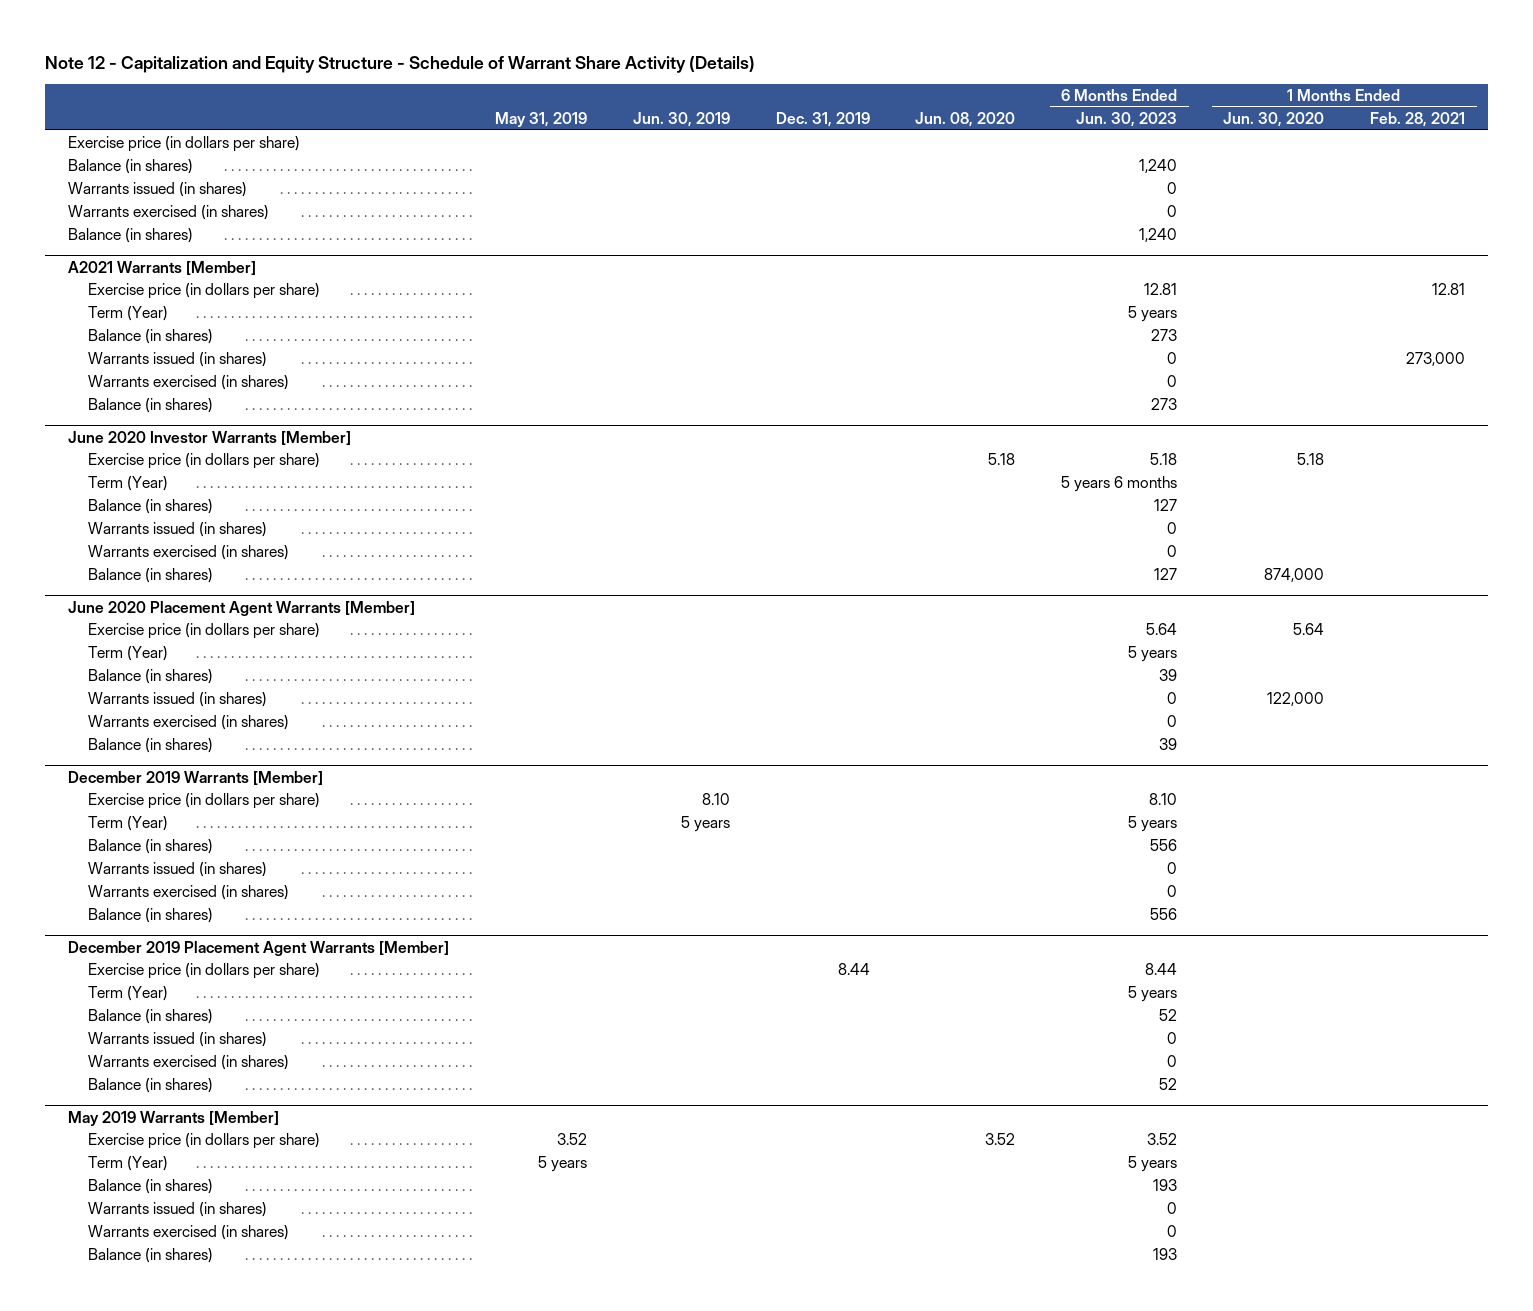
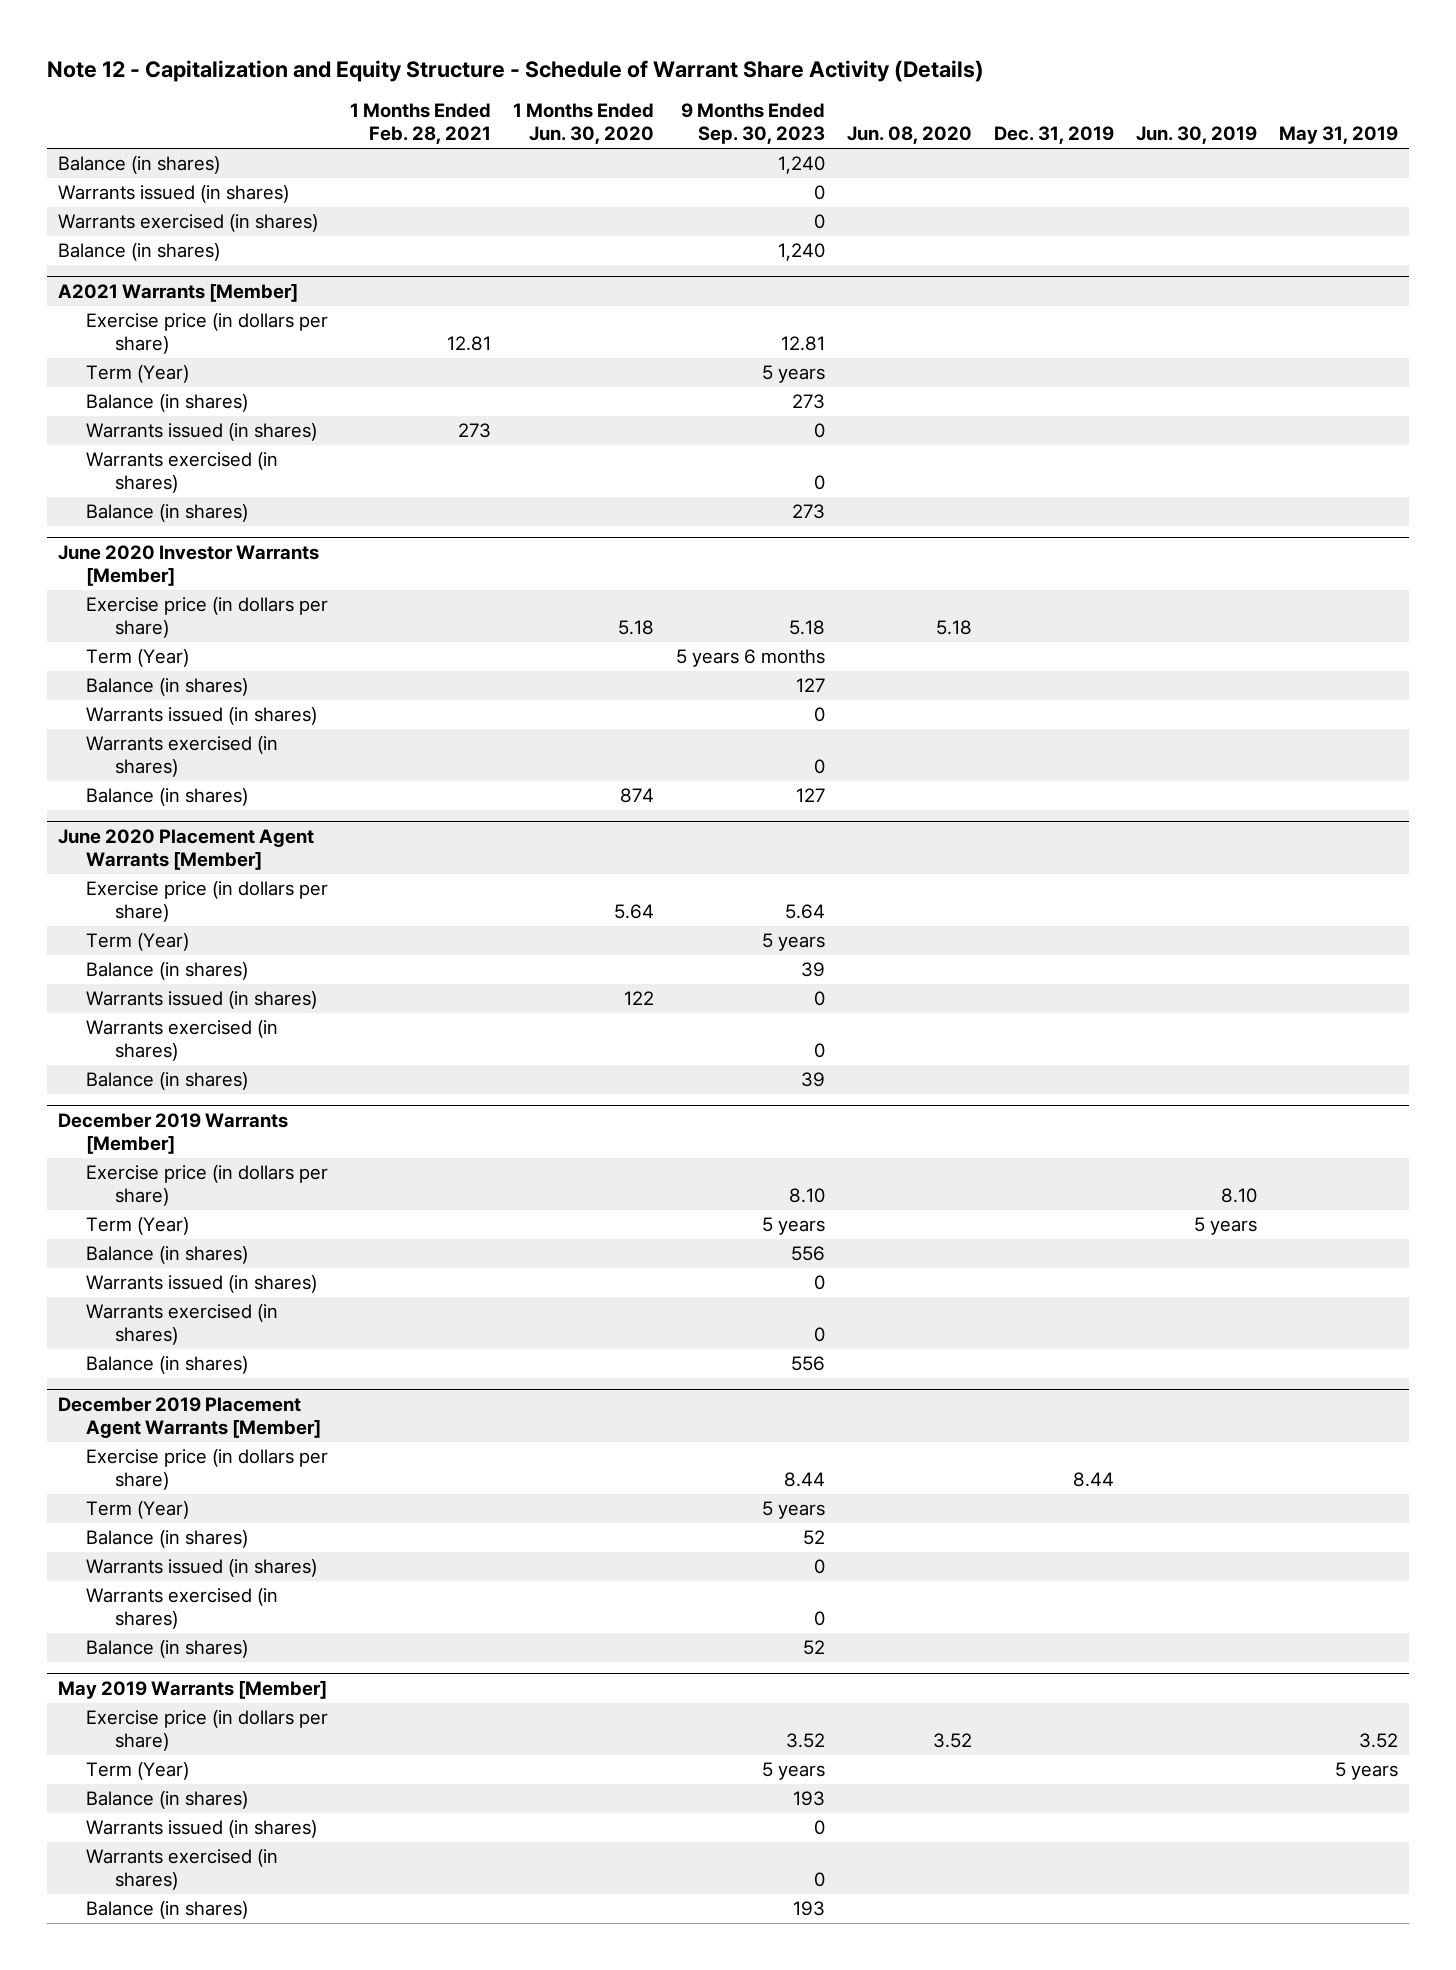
- | May 31, 2019 | Jun. 30, 2019 | Dec. 31, 2019 | Jun. 08, 2020 | 6 Months Ended Jun. 30, 2023 | 1 Months Ended Jun. 30, 2020 | 1 Months Ended Feb. 28, 2021
+ | 1 Months Ended Feb. 28, 2021 | 1 Months Ended Jun. 30, 2020 | 9 Months Ended Sep. 30, 2023 | Jun. 08, 2020 | Dec. 31, 2019 | Jun. 30, 2019 | May 31, 2019
- Exercise price (in dollars per share)
@ A2021 Warrants [Member]
- Warrants issued (in shares) | | | | | 0 | | 273,000
+ Warrants issued (in shares) | 273 | | 0 | | | |
@ June 2020 Investor Warrants [Member]
- Balance (in shares) | | | | | 127 | 874,000 |
+ Balance (in shares) | | 874 | 127 | | | |
@ June 2020 Placement Agent Warrants [Member]
- Warrants issued (in shares) | | | | | 0 | 122,000 |
+ Warrants issued (in shares) | | 122 | 0 | | | |

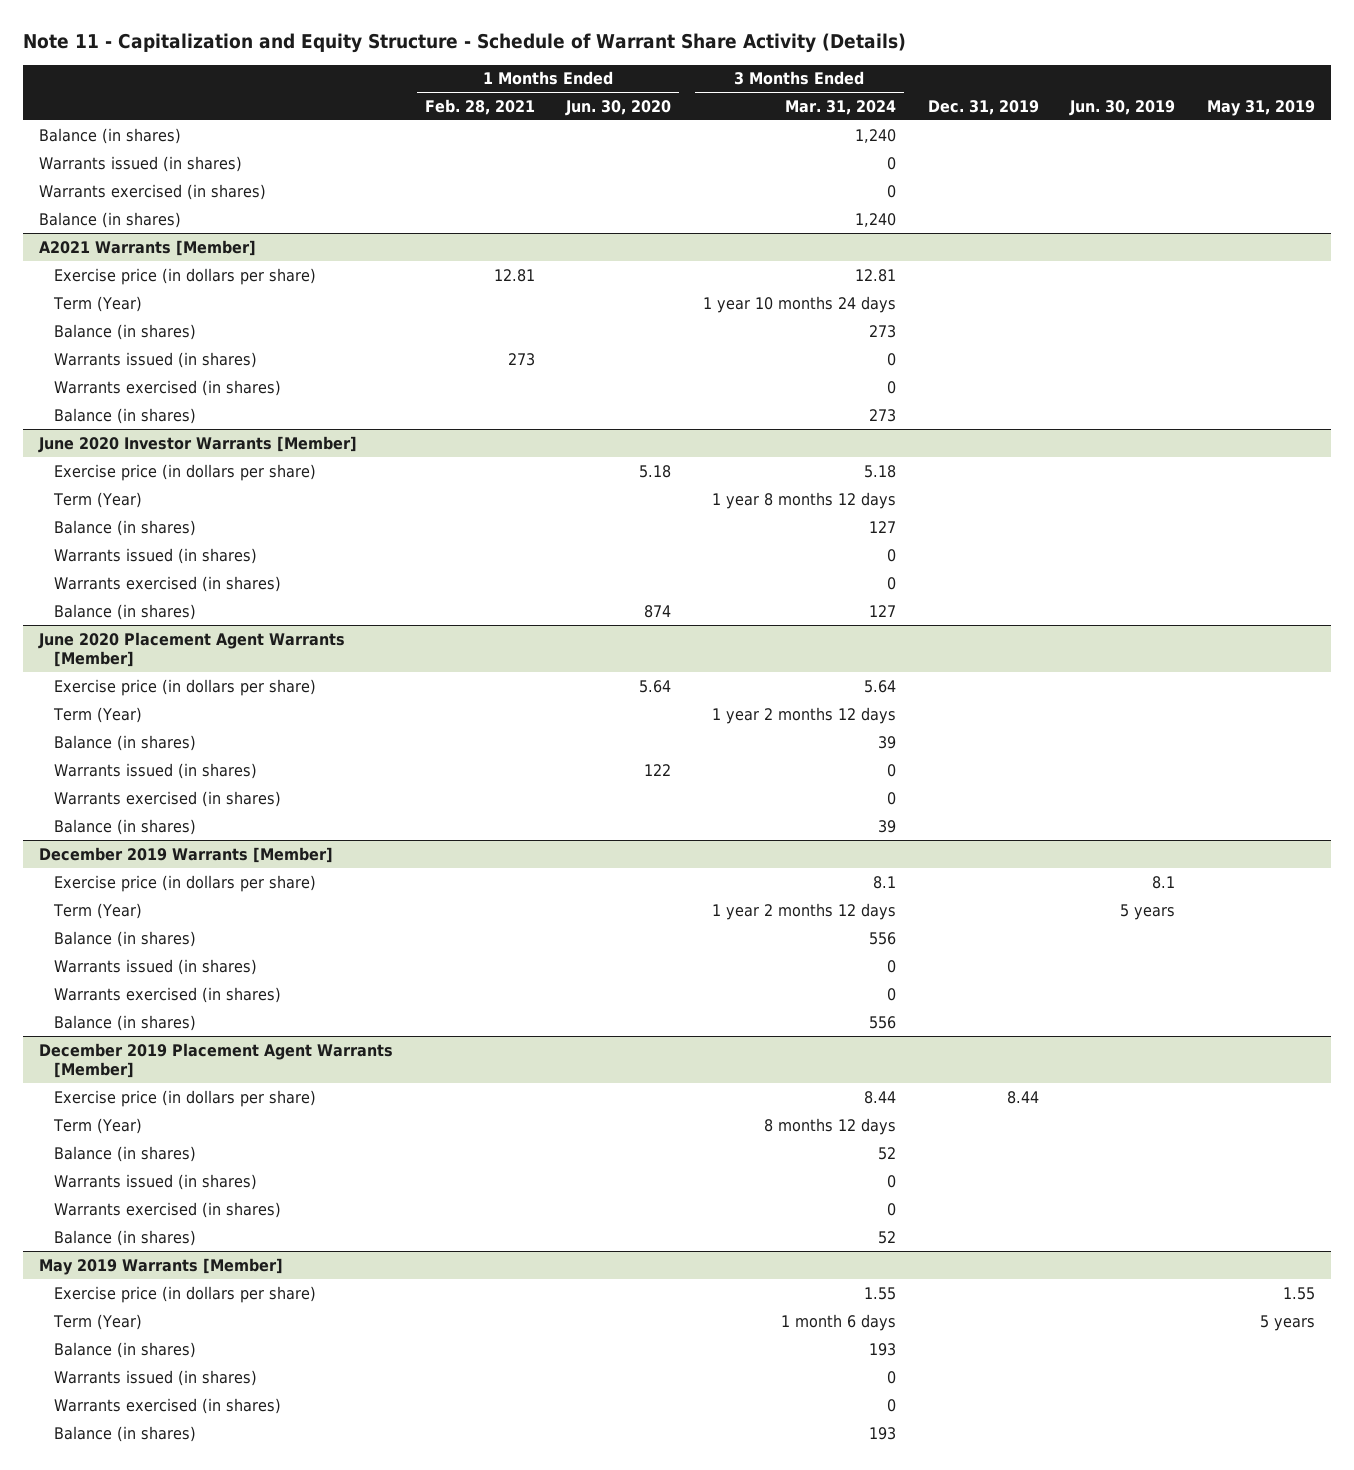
- Note 12 - Capitalization and Equity Structure - Schedule of Warrant Share Activity (Details)
+ Note 11 - Capitalization and Equity Structure - Schedule of Warrant Share Activity (Details)
- | 1 Months Ended Feb. 28, 2021 | 1 Months Ended Jun. 30, 2020 | 9 Months Ended Sep. 30, 2023 | Jun. 08, 2020 | Dec. 31, 2019 | Jun. 30, 2019 | May 31, 2019
+ | 1 Months Ended Feb. 28, 2021 | 1 Months Ended Jun. 30, 2020 | 3 Months Ended Mar. 31, 2024 | Dec. 31, 2019 | Jun. 30, 2019 | May 31, 2019
@ December 2019 Warrants [Member]
- Exercise price (in dollars per share) | | | 8.10 | | | 8.10 |
+ Exercise price (in dollars per share) | | | 8.1 | | 8.1 |
@ May 2019 Warrants [Member]
- Exercise price (in dollars per share) | | | 3.52 | 3.52 | | | 3.52
+ Exercise price (in dollars per share) | | | 1.55 | | | 1.55

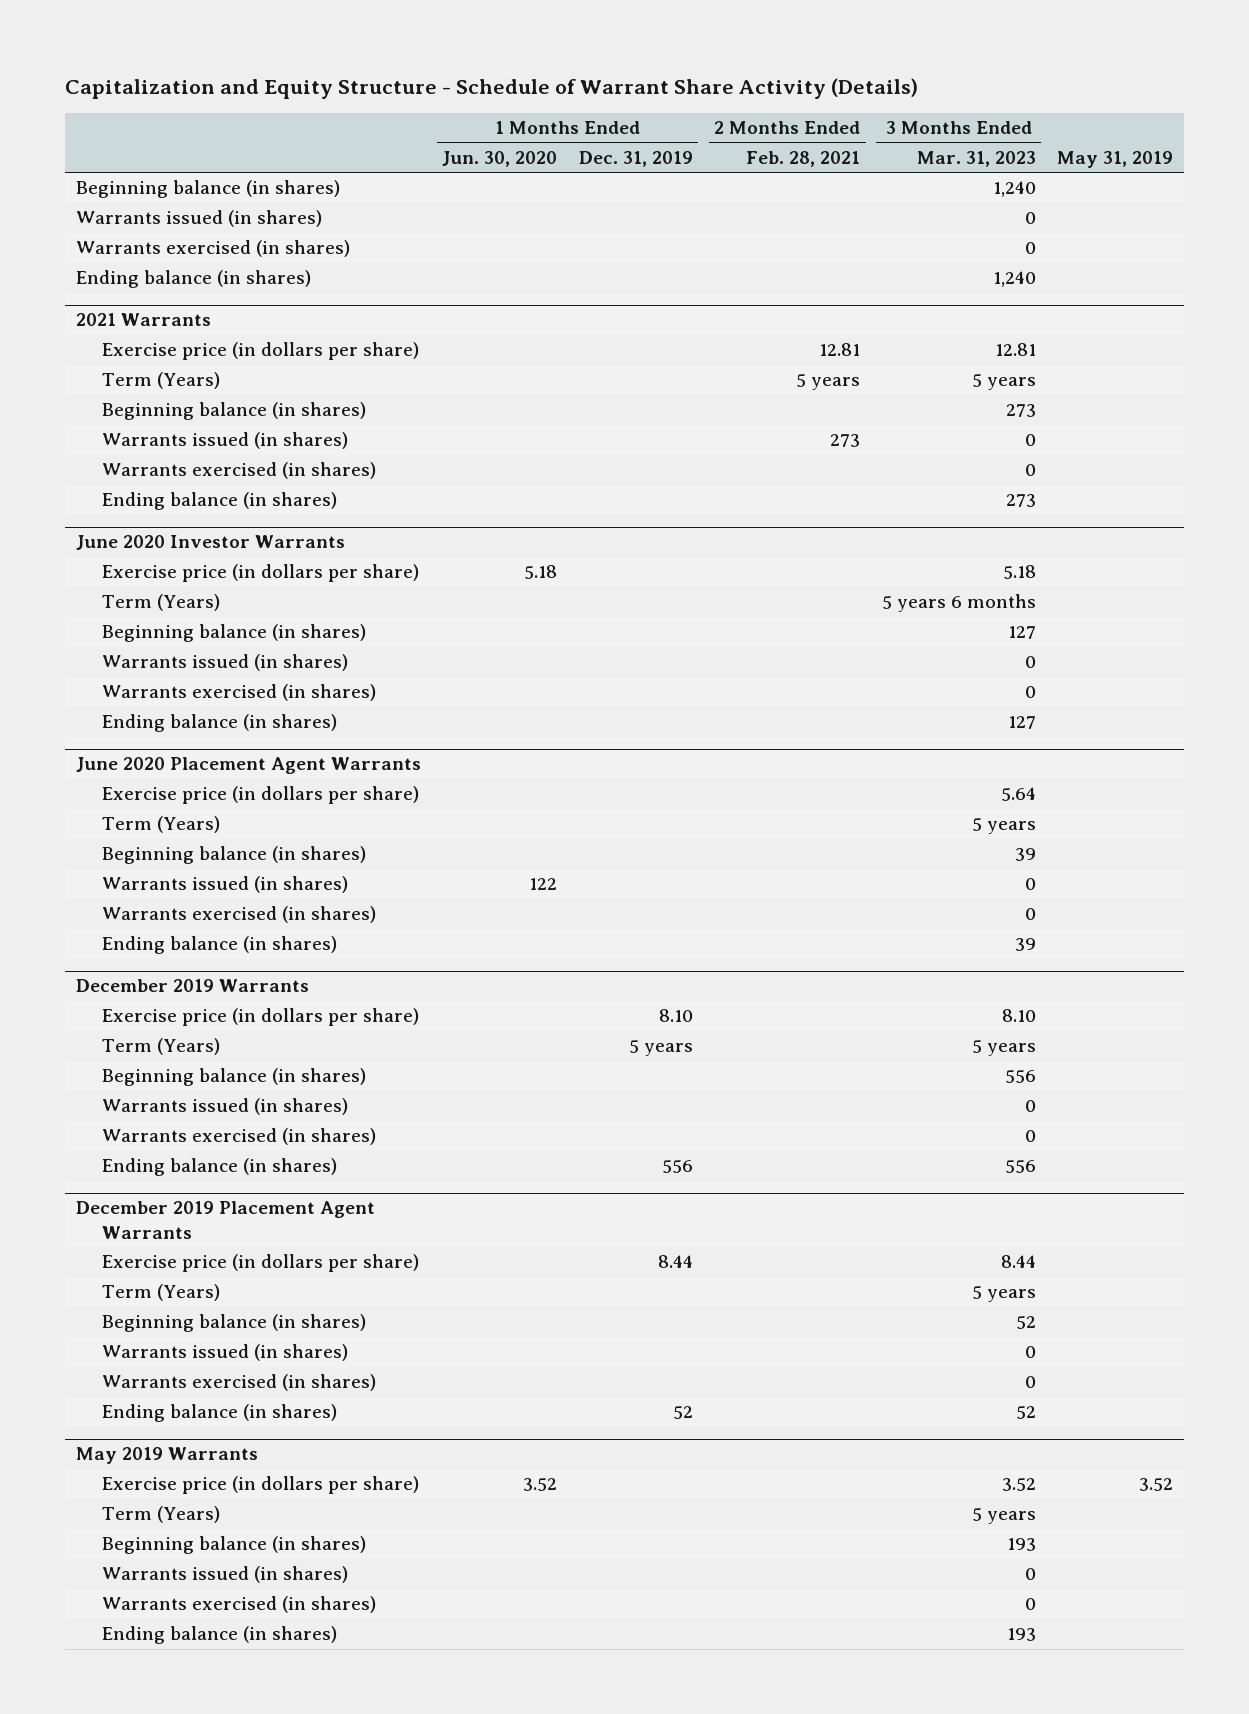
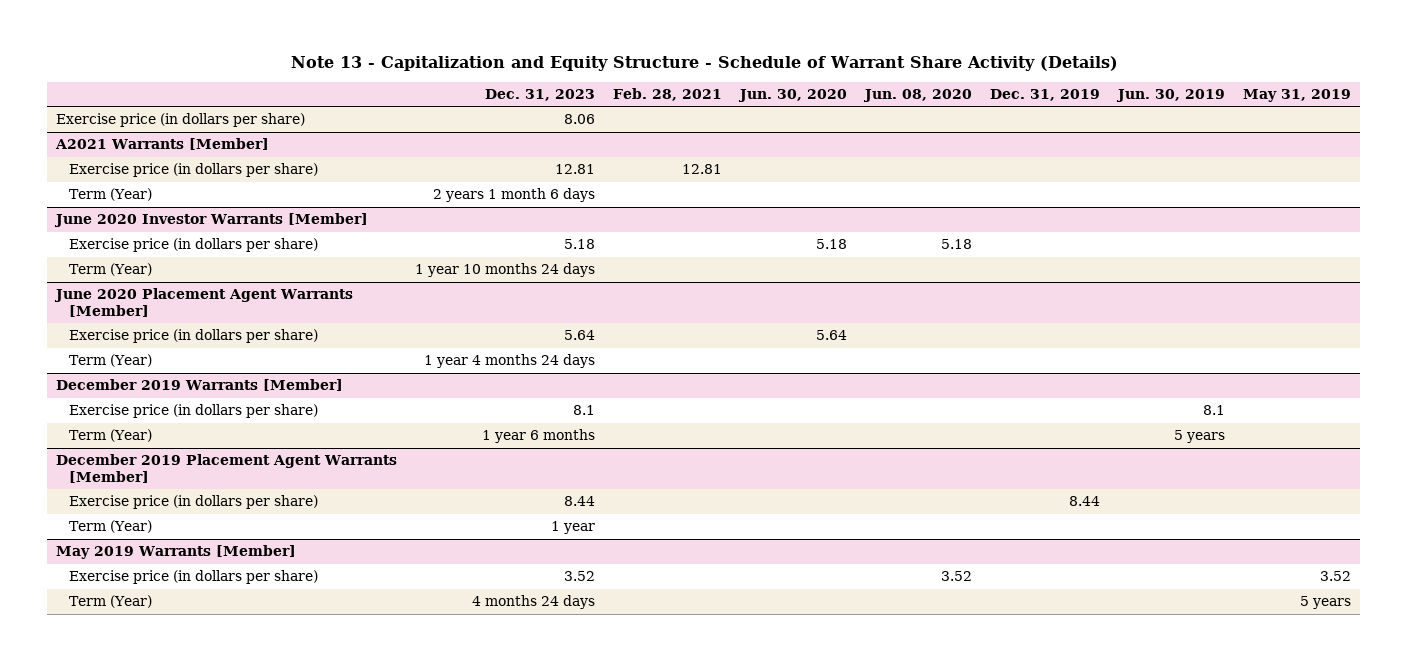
- Capitalization and Equity Structure - Schedule of Warrant Share Activity (Details)
+ Note 13 - Capitalization and Equity Structure - Schedule of Warrant Share Activity (Details)
- | 1 Months Ended Jun. 30, 2020 | 1 Months Ended Dec. 31, 2019 | 2 Months Ended Feb. 28, 2021 | 3 Months Ended Mar. 31, 2023 | May 31, 2019
+ | Dec. 31, 2023 | Feb. 28, 2021 | Jun. 30, 2020 | Jun. 08, 2020 | Dec. 31, 2019 | Jun. 30, 2019 | May 31, 2019
- Beginning balance (in shares) | | | | 1,240 |
- Warrants issued (in shares) | | | | 0 |
- Warrants exercised (in shares) | | | | 0 |
- Ending balance (in shares) | | | | 1,240 |
- 2021 Warrants
+ Exercise price (in dollars per share) | 8.06 | | | | | |
+ A2021 Warrants [Member]
- Term (Years) | | | 5 years | 5 years |
- Beginning balance (in shares) | | | | 273 |
- Warrants issued (in shares) | | | 273 | 0 |
- Warrants exercised (in shares) | | | | 0 |
- Ending balance (in shares) | | | | 273 |
- June 2020 Investor Warrants
+ Term (Year) | 2 years 1 month 6 days | | | | | |
+ June 2020 Investor Warrants [Member]
- Term (Years) | | | | 5 years 6 months |
- Beginning balance (in shares) | | | | 127 |
- Warrants issued (in shares) | | | | 0 |
- Warrants exercised (in shares) | | | | 0 |
- Ending balance (in shares) | | | | 127 |
- June 2020 Placement Agent Warrants
+ Term (Year) | 1 year 10 months 24 days | | | | | |
+ June 2020 Placement Agent Warrants [Member]
- Term (Years) | | | | 5 years |
- Beginning balance (in shares) | | | | 39 |
- Warrants issued (in shares) | 122 | | | 0 |
- Warrants exercised (in shares) | | | | 0 |
- Ending balance (in shares) | | | | 39 |
- December 2019 Warrants
+ Term (Year) | 1 year 4 months 24 days | | | | | |
+ December 2019 Warrants [Member]
- Term (Years) | | 5 years | | 5 years |
- Beginning balance (in shares) | | | | 556 |
- Warrants issued (in shares) | | | | 0 |
- Warrants exercised (in shares) | | | | 0 |
- Ending balance (in shares) | | 556 | | 556 |
- December 2019 Placement Agent Warrants
+ Term (Year) | 1 year 6 months | | | | | 5 years |
+ December 2019 Placement Agent Warrants [Member]
- Term (Years) | | | | 5 years |
- Beginning balance (in shares) | | | | 52 |
- Warrants issued (in shares) | | | | 0 |
- Warrants exercised (in shares) | | | | 0 |
- Ending balance (in shares) | | 52 | | 52 |
- May 2019 Warrants
+ Term (Year) | 1 year | | | | | |
+ May 2019 Warrants [Member]
- Term (Years) | | | | 5 years |
- Beginning balance (in shares) | | | | 193 |
- Warrants issued (in shares) | | | | 0 |
- Warrants exercised (in shares) | | | | 0 |
- Ending balance (in shares) | | | | 193 |
+ Term (Year) | 4 months 24 days | | | | | | 5 years

